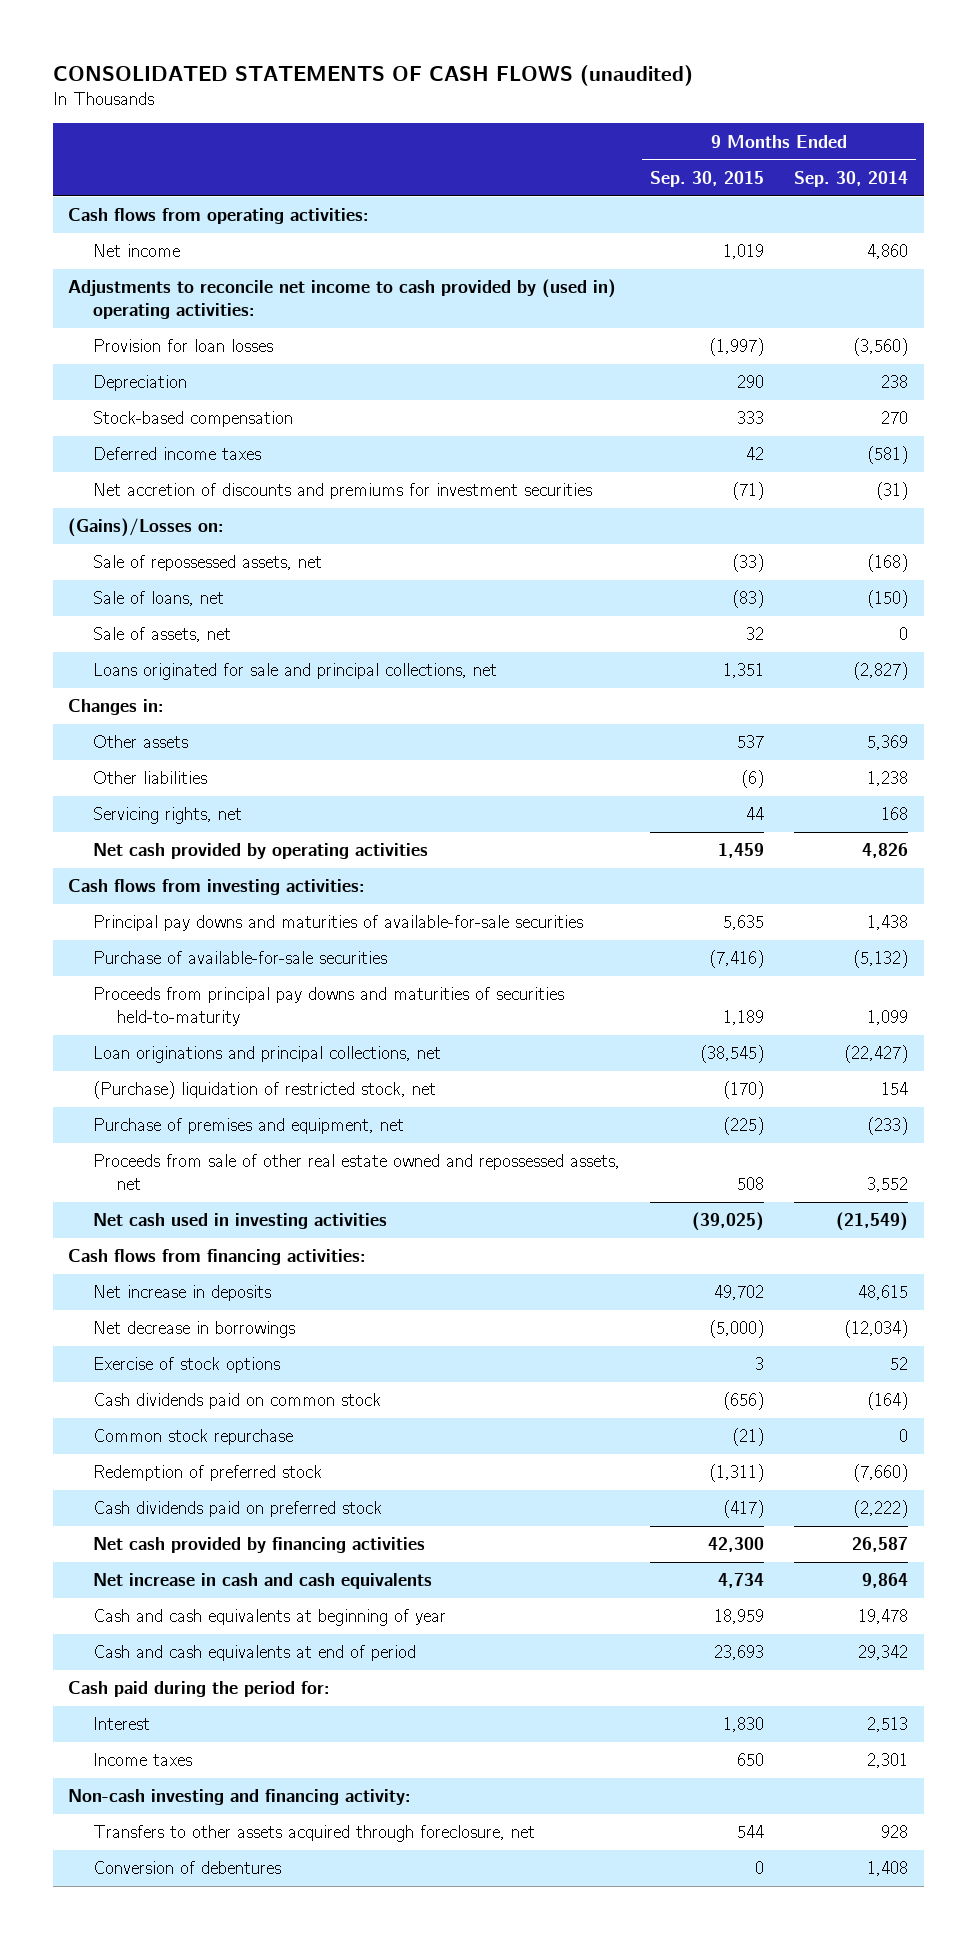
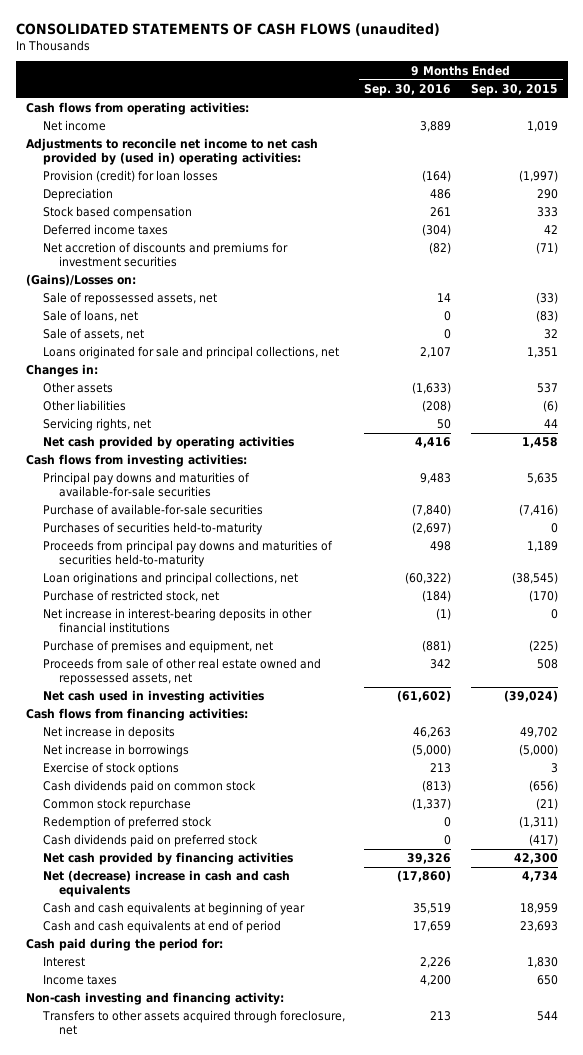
- | 9 Months Ended Sep. 30, 2015 | 9 Months Ended Sep. 30, 2014
+ | 9 Months Ended Sep. 30, 2016 | 9 Months Ended Sep. 30, 2015
- Adjustments to reconcile net income to cash provided by (used in) operating activities:
- Provision for loan losses | (1,997) | (3,560)
+ Adjustments to reconcile net income to net cash provided by (used in) operating activities:
+ Provision (credit) for loan losses | (164) | (1,997)
- Stock-based compensation | 333 | 270
+ Stock based compensation | 261 | 333
- Net cash provided by operating activities | 1,459 | 4,826
+ Net cash provided by operating activities | 4,416 | 1,458
+ Purchases of securities held-to-maturity | (2,697) | 0
- (Purchase) liquidation of restricted stock, net | (170) | 154
+ Purchase of restricted stock, net | (184) | (170)
+ Net increase in interest-bearing deposits in other financial institutions | (1) | 0
- Net cash used in investing activities | (39,025) | (21,549)
+ Net cash used in investing activities | (61,602) | (39,024)
- Net decrease in borrowings | (5,000) | (12,034)
+ Net increase in borrowings | (5,000) | (5,000)
- Net increase in cash and cash equivalents | 4,734 | 9,864
+ Net (decrease) increase in cash and cash equivalents | (17,860) | 4,734
- Conversion of debentures | 0 | 1,408

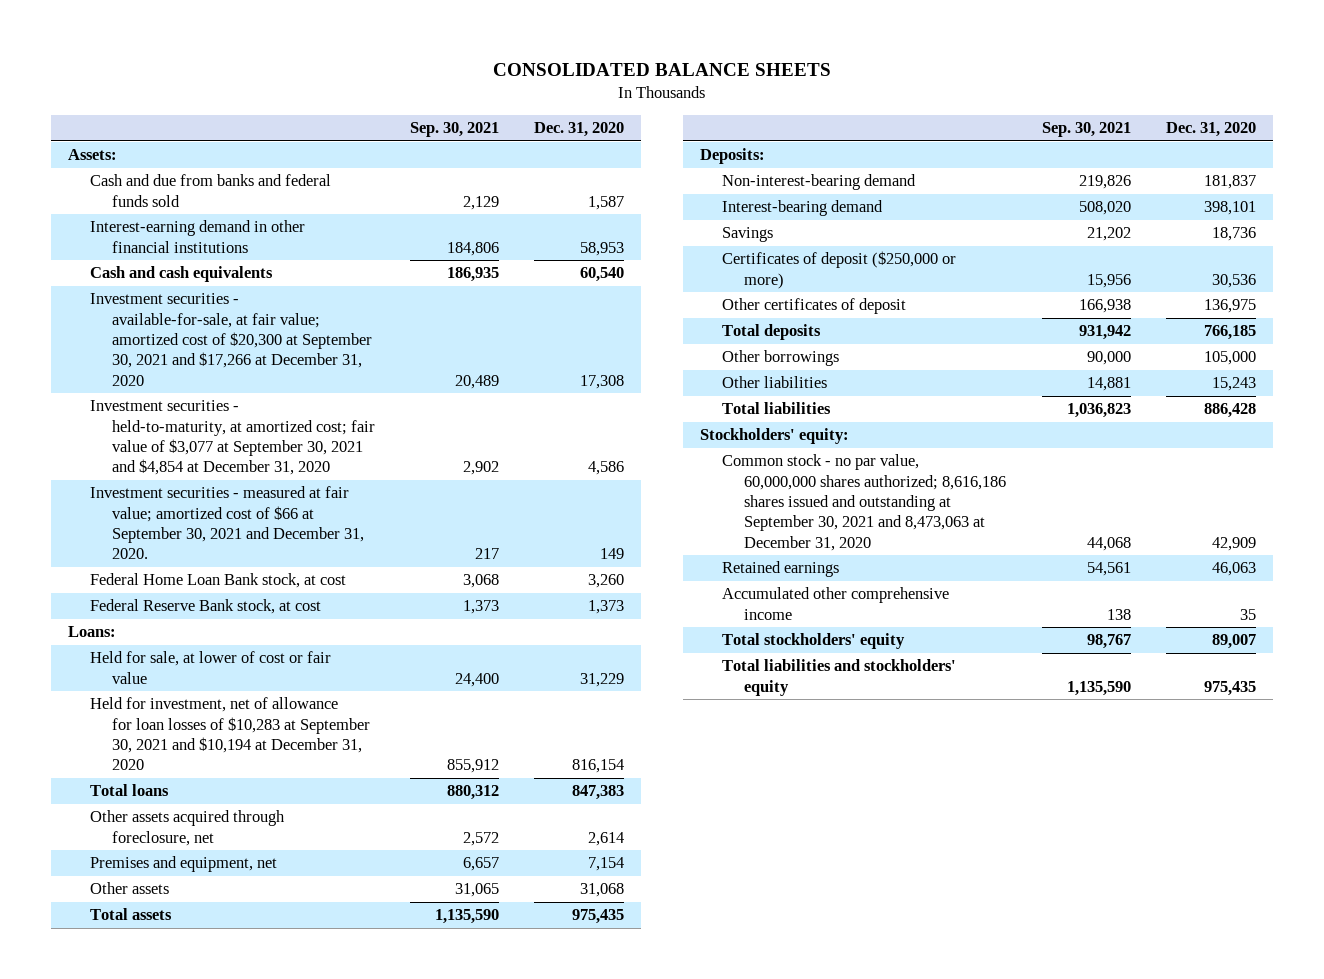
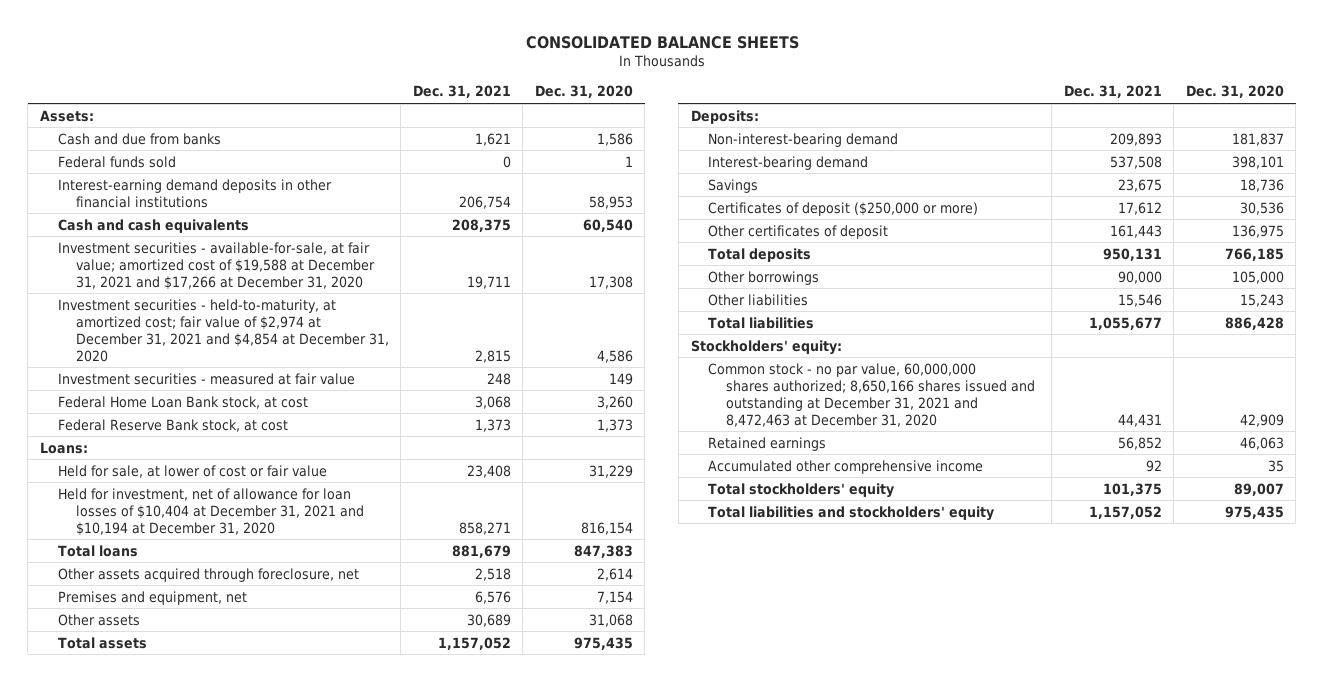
- | Sep. 30, 2021 | Dec. 31, 2020
+ | Dec. 31, 2021 | Dec. 31, 2020
- Cash and due from banks and federal funds sold | 2,129 | 1,587
- Interest-earning demand in other financial institutions | 184,806 | 58,953
+ Cash and due from banks | 1,621 | 1,586
+ Federal funds sold | 0 | 1
+ Interest-earning demand deposits in other financial institutions | 206,754 | 58,953
- Investment securities - available-for-sale, at fair value; amortized cost of $20,300 at September 30, 2021 and $17,266 at December 31, 2020 | 20,489 | 17,308
- Investment securities - held-to-maturity, at amortized cost; fair value of $3,077 at September 30, 2021 and $4,854 at December 31, 2020 | 2,902 | 4,586
- Investment securities - measured at fair value; amortized cost of $66 at September 30, 2021 and December 31, 2020. | 217 | 149
+ Investment securities - available-for-sale, at fair value; amortized cost of $19,588 at December 31, 2021 and $17,266 at December 31, 2020 | 19,711 | 17,308
+ Investment securities - held-to-maturity, at amortized cost; fair value of $2,974 at December 31, 2021 and $4,854 at December 31, 2020 | 2,815 | 4,586
+ Investment securities - measured at fair value | 248 | 149
- Held for investment, net of allowance for loan losses of $10,283 at September 30, 2021 and $10,194 at December 31, 2020 | 855,912 | 816,154
+ Held for investment, net of allowance for loan losses of $10,404 at December 31, 2021 and $10,194 at December 31, 2020 | 858,271 | 816,154
- Common stock - no par value, 60,000,000 shares authorized; 8,616,186 shares issued and outstanding at September 30, 2021 and 8,473,063 at December 31, 2020 | 44,068 | 42,909
+ Common stock - no par value, 60,000,000 shares authorized; 8,650,166 shares issued and outstanding at December 31, 2021 and 8,472,463 at December 31, 2020 | 44,431 | 42,909

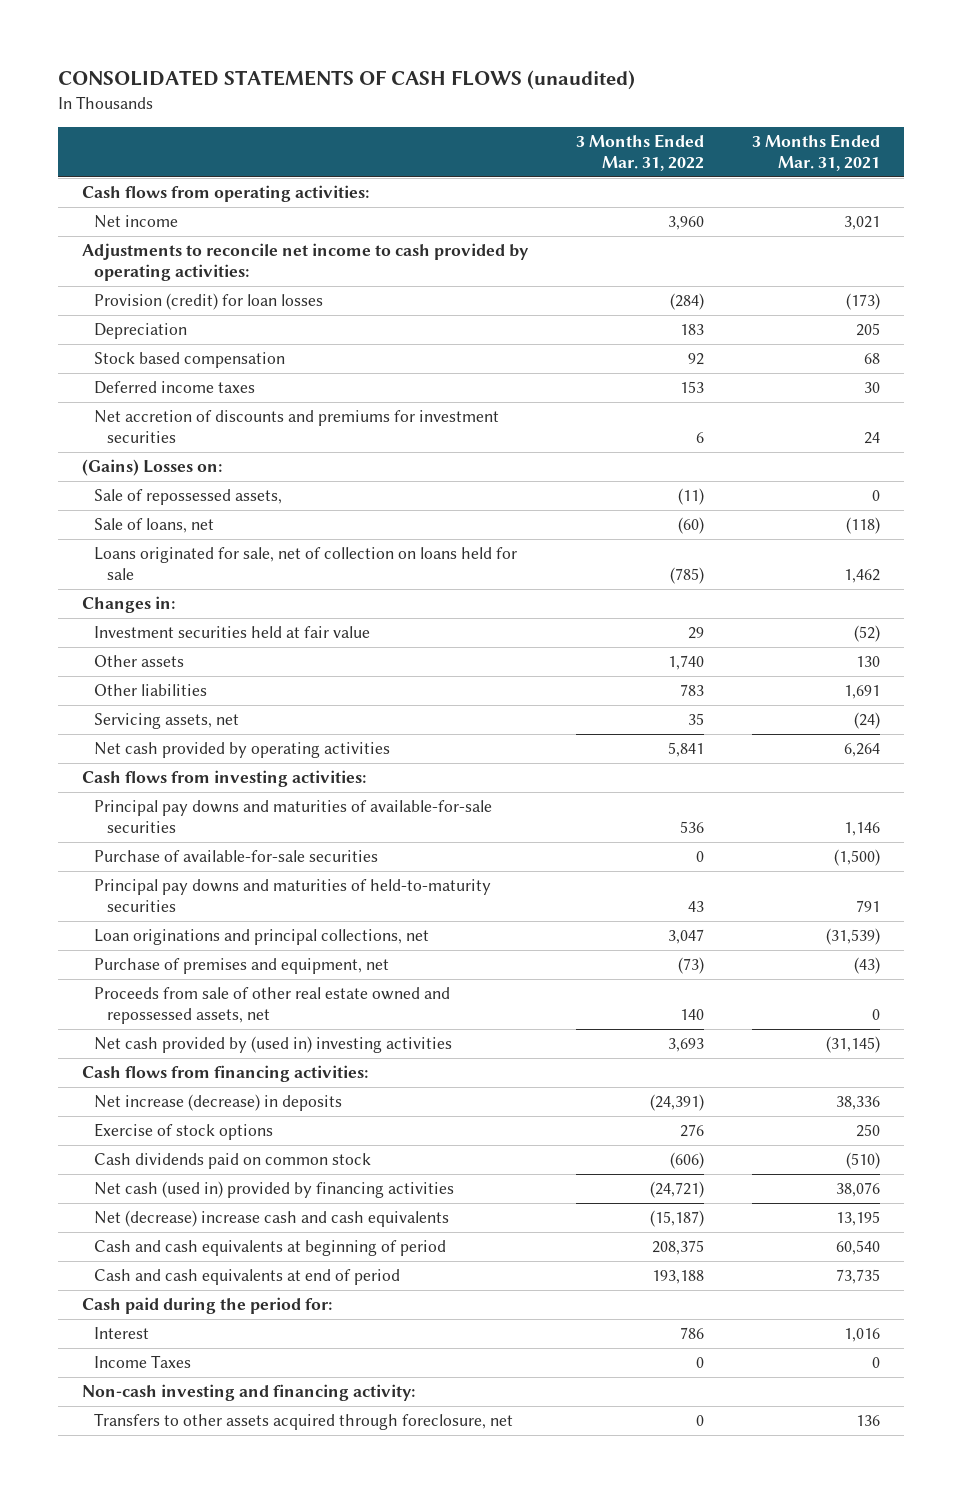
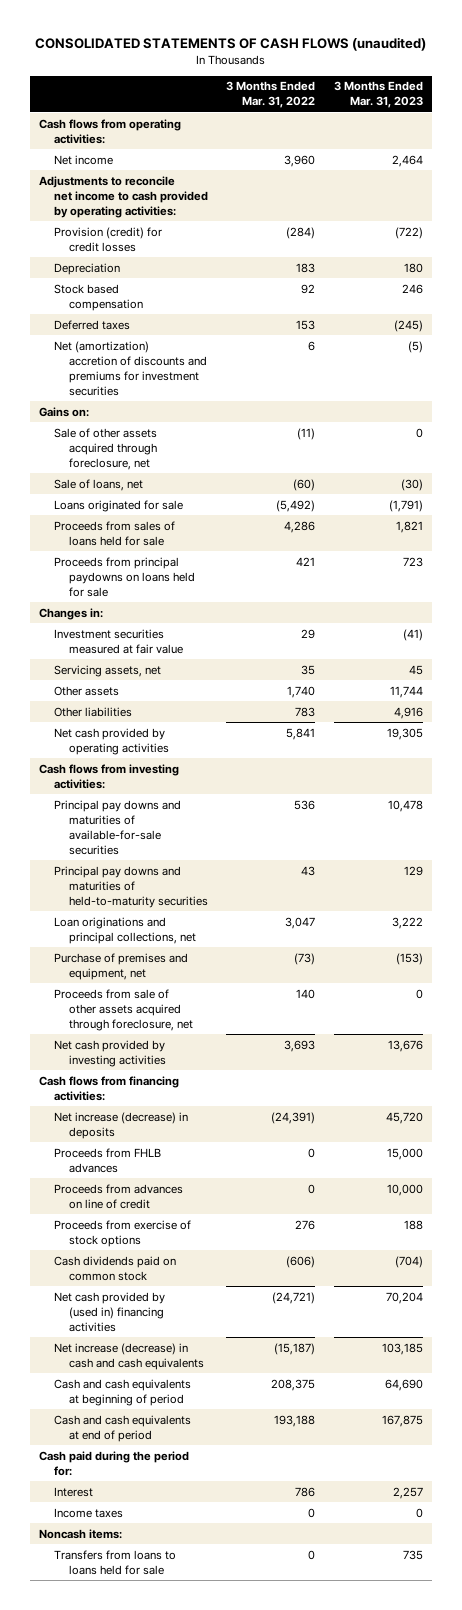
- | 3 Months Ended Mar. 31, 2022 | 3 Months Ended Mar. 31, 2021
+ | 3 Months Ended Mar. 31, 2022 | 3 Months Ended Mar. 31, 2023
- Provision (credit) for loan losses | (284) | (173)
+ Provision (credit) for credit losses | (284) | (722)
- Deferred income taxes | 153 | 30
- Net accretion of discounts and premiums for investment securities | 6 | 24
- (Gains) Losses on:
- Sale of repossessed assets, | (11) | 0
+ Deferred taxes | 153 | (245)
+ Net (amortization) accretion of discounts and premiums for investment securities | 6 | (5)
+ Gains on:
+ Sale of other assets acquired through foreclosure, net | (11) | 0
- Loans originated for sale, net of collection on loans held for sale | (785) | 1,462
+ Loans originated for sale | (5,492) | (1,791)
+ Proceeds from sales of loans held for sale | 4,286 | 1,821
+ Proceeds from principal paydowns on loans held for sale | 421 | 723
- Investment securities held at fair value | 29 | (52)
+ Investment securities measured at fair value | 29 | (41)
moved up: Servicing assets, net | 35 | 45
- Purchase of available-for-sale securities | 0 | (1,500)
- Proceeds from sale of other real estate owned and repossessed assets, net | 140 | 0
- Net cash provided by (used in) investing activities | 3,693 | (31,145)
+ Proceeds from sale of other assets acquired through foreclosure, net | 140 | 0
+ Net cash provided by investing activities | 3,693 | 13,676
- Exercise of stock options | 276 | 250
+ Proceeds from FHLB advances | 0 | 15,000
+ Proceeds from advances on line of credit | 0 | 10,000
+ Proceeds from exercise of stock options | 276 | 188
- Net cash (used in) provided by financing activities | (24,721) | 38,076
- Net (decrease) increase cash and cash equivalents | (15,187) | 13,195
+ Net cash provided by (used in) financing activities | (24,721) | 70,204
+ Net increase (decrease) in cash and cash equivalents | (15,187) | 103,185
- Income Taxes | 0 | 0
- Non-cash investing and financing activity:
- Transfers to other assets acquired through foreclosure, net | 0 | 136
+ Income taxes | 0 | 0
+ Noncash items:
+ Transfers from loans to loans held for sale | 0 | 735

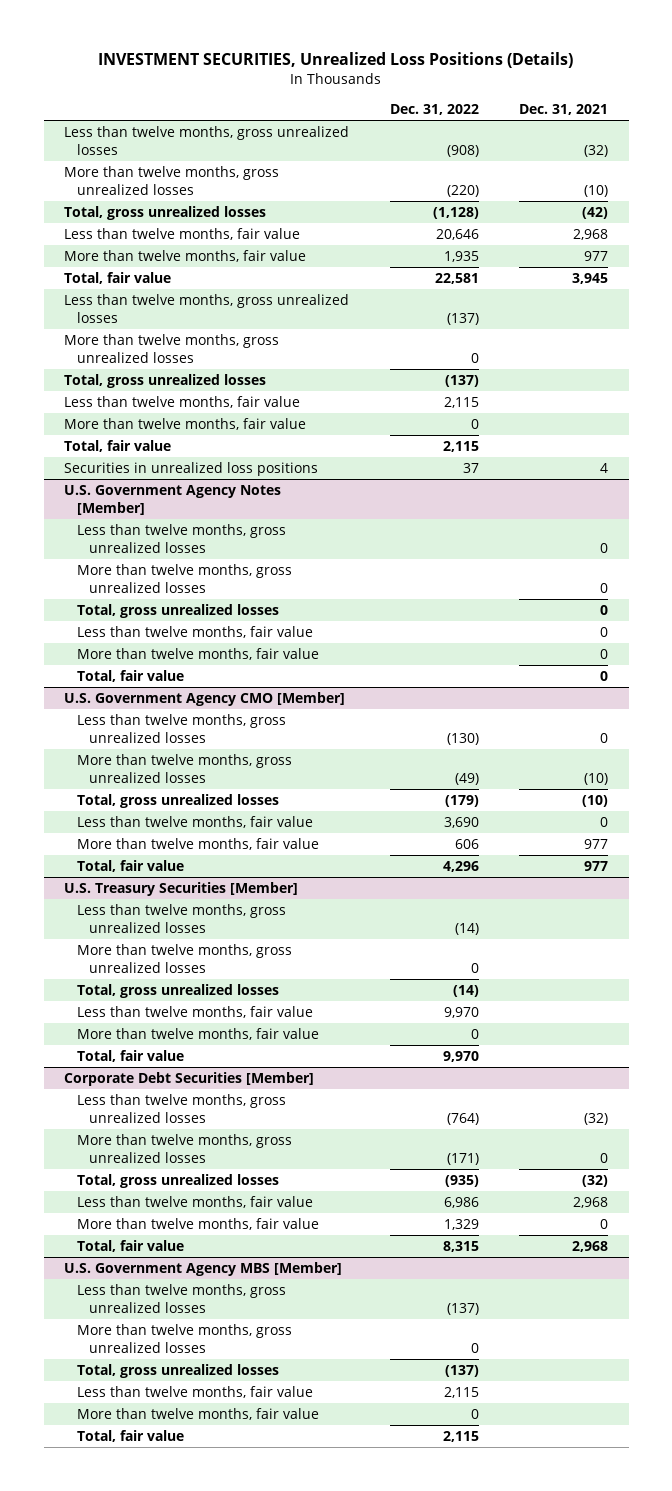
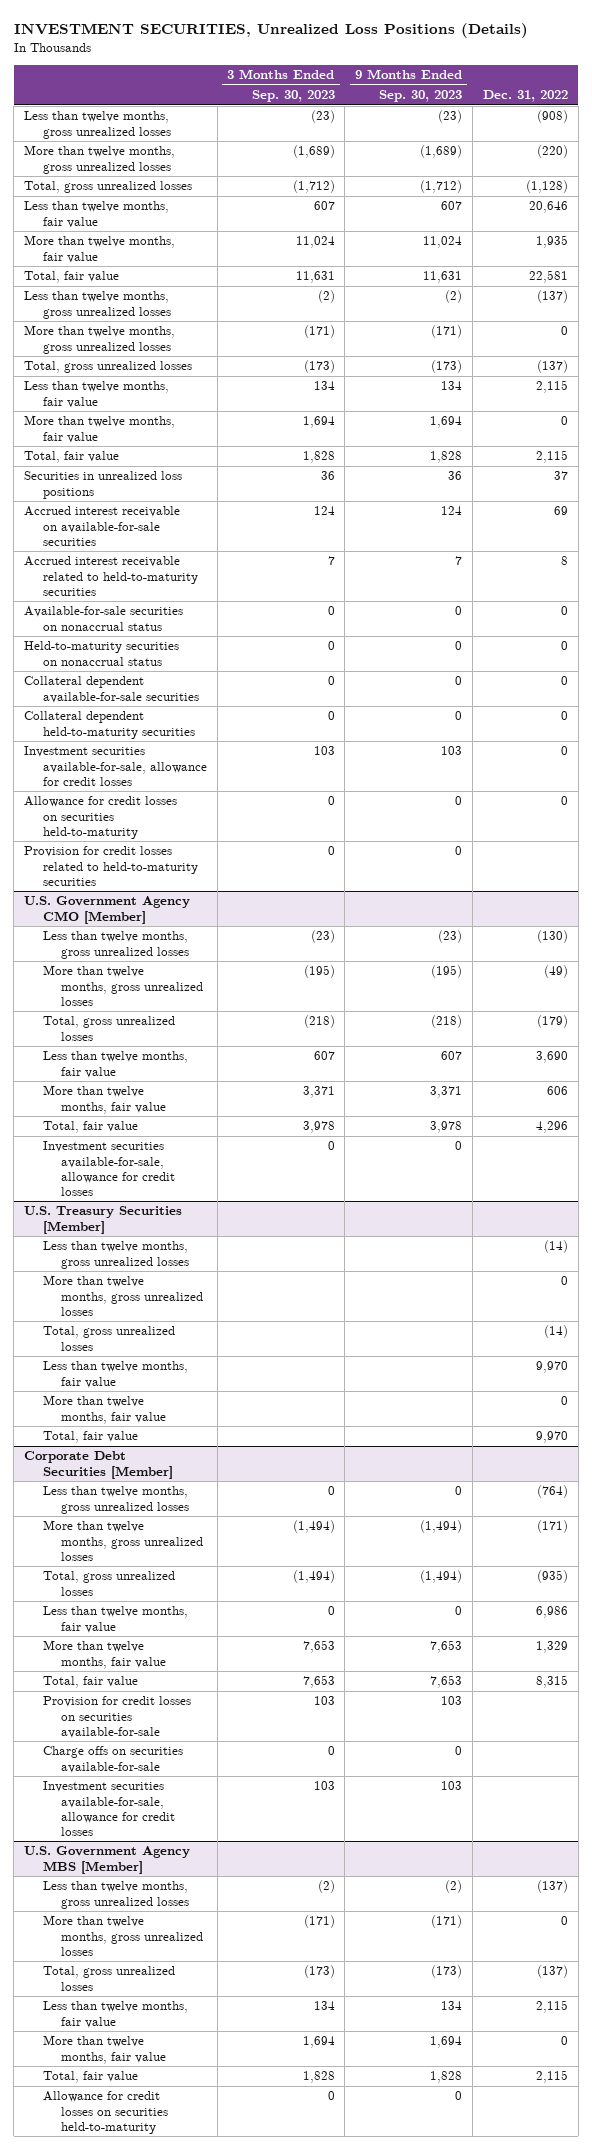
- | Dec. 31, 2022 | Dec. 31, 2021
+ | 3 Months Ended Sep. 30, 2023 | 9 Months Ended Sep. 30, 2023 | Dec. 31, 2022
- U.S. Government Agency Notes [Member]
- Less than twelve months, gross unrealized losses | | 0
- More than twelve months, gross unrealized losses | | 0
- Total, gross unrealized losses | | 0
- Less than twelve months, fair value | | 0
- More than twelve months, fair value | | 0
- Total, fair value | | 0
+ Accrued interest receivable on available-for-sale securities | 124 | 124 | 69
+ Accrued interest receivable related to held-to-maturity securities | 7 | 7 | 8
+ Available-for-sale securities on nonaccrual status | 0 | 0 | 0
+ Held-to-maturity securities on nonaccrual status | 0 | 0 | 0
+ Collateral dependent available-for-sale securities | 0 | 0 | 0
+ Collateral dependent held-to-maturity securities | 0 | 0 | 0
+ Investment securities available-for-sale, allowance for credit losses | 103 | 103 | 0
+ Allowance for credit losses on securities held-to-maturity | 0 | 0 | 0
+ Provision for credit losses related to held-to-maturity securities | 0 | 0 |
@ U.S. Government Agency CMO [Member]
+ Investment securities available-for-sale, allowance for credit losses | 0 | 0 |
@ Corporate Debt Securities [Member]
+ Provision for credit losses on securities available-for-sale | 103 | 103 |
+ Charge offs on securities available-for-sale | 0 | 0 |
+ Investment securities available-for-sale, allowance for credit losses | 103 | 103 |
@ U.S. Government Agency MBS [Member]
+ Allowance for credit losses on securities held-to-maturity | 0 | 0 |

